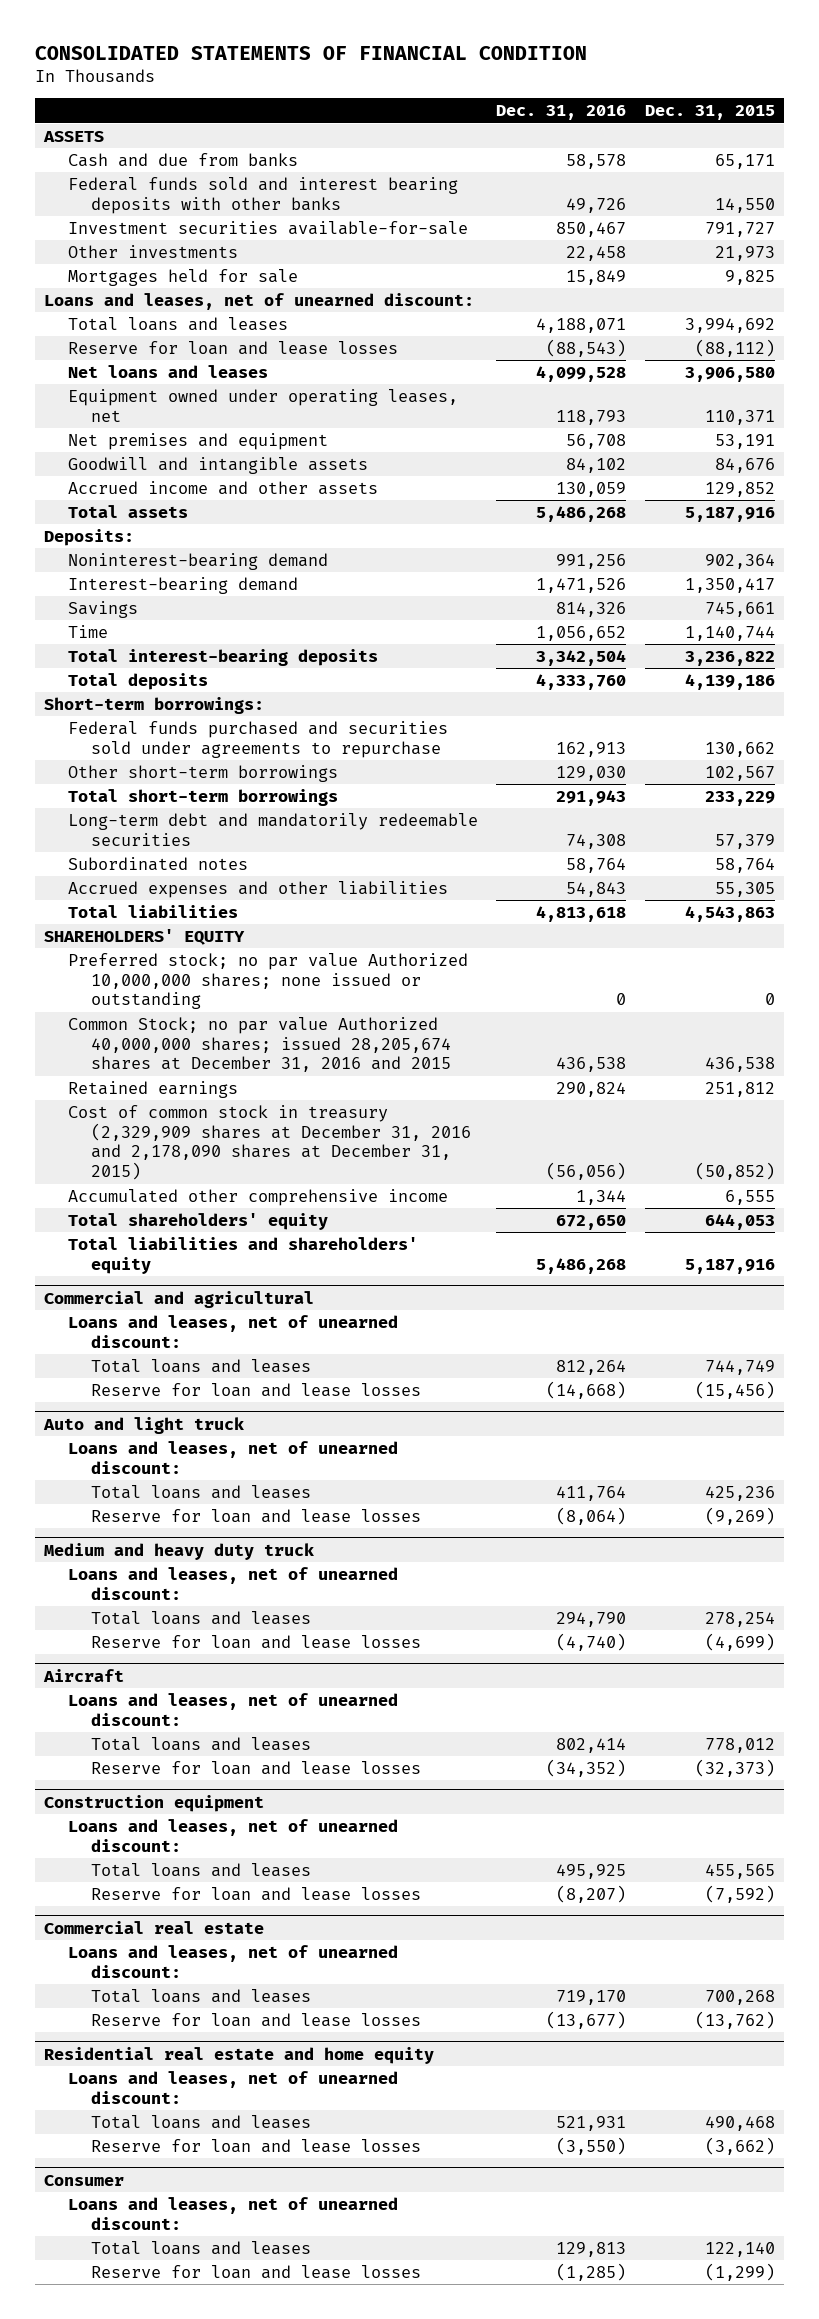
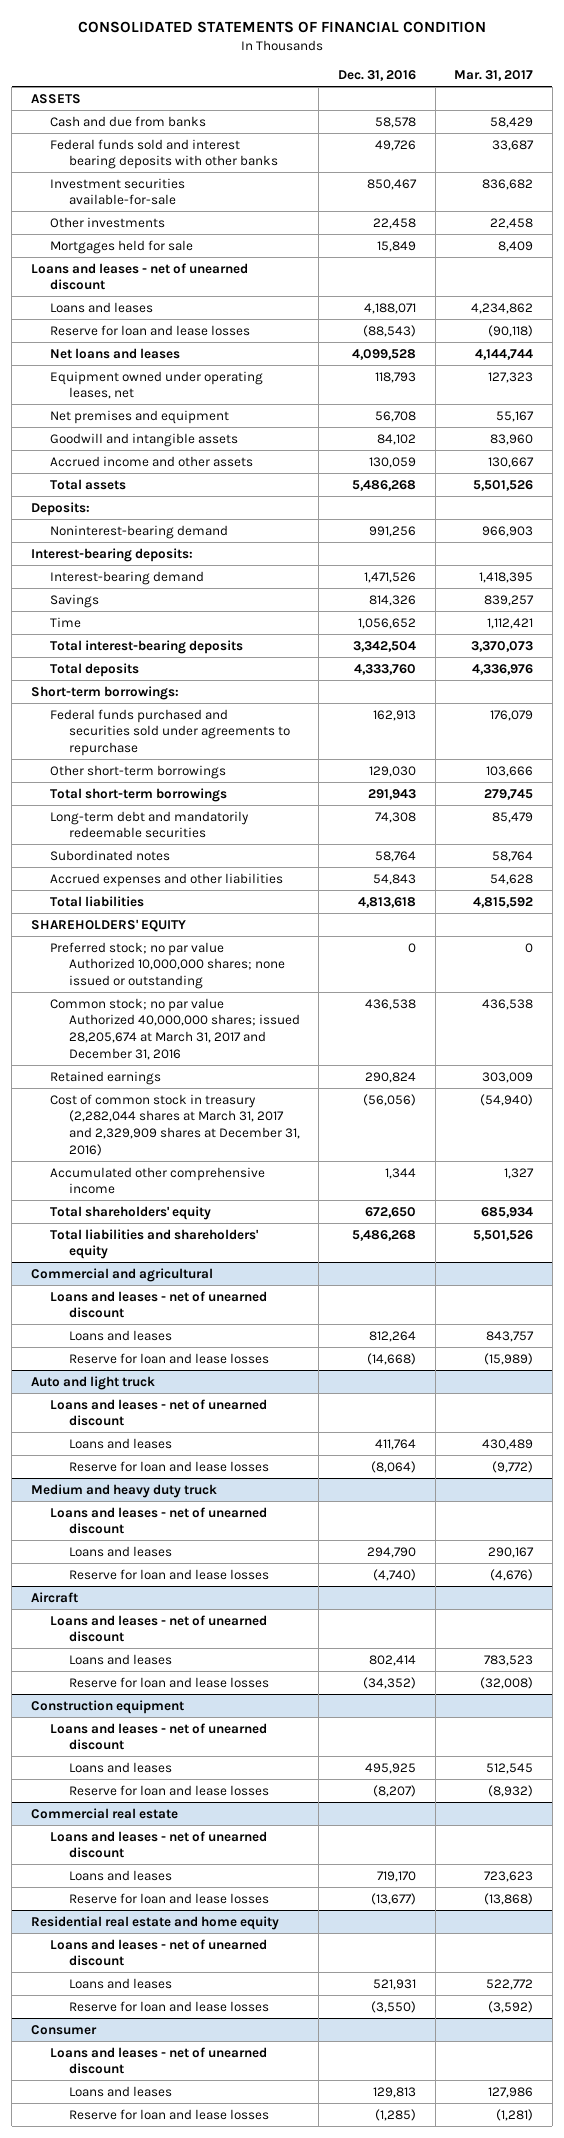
- | Dec. 31, 2016 | Dec. 31, 2015
+ | Dec. 31, 2016 | Mar. 31, 2017
- Loans and leases, net of unearned discount:
- Total loans and leases | 4,188,071 | 3,994,692
+ Loans and leases - net of unearned discount
+ Loans and leases | 4,188,071 | 4,234,862
+ Interest-bearing deposits:
- Common Stock; no par value Authorized 40,000,000 shares; issued 28,205,674 shares at December 31, 2016 and 2015 | 436,538 | 436,538
+ Common stock; no par value Authorized 40,000,000 shares; issued 28,205,674 at March 31, 2017 and December 31, 2016 | 436,538 | 436,538
- Cost of common stock in treasury (2,329,909 shares at December 31, 2016 and 2,178,090 shares at December 31, 2015) | (56,056) | (50,852)
+ Cost of common stock in treasury (2,282,044 shares at March 31, 2017 and 2,329,909 shares at December 31, 2016) | (56,056) | (54,940)
@ Commercial and agricultural
- Loans and leases, net of unearned discount:
- Total loans and leases | 812,264 | 744,749
+ Loans and leases - net of unearned discount
+ Loans and leases | 812,264 | 843,757
@ Auto and light truck
- Loans and leases, net of unearned discount:
- Total loans and leases | 411,764 | 425,236
+ Loans and leases - net of unearned discount
+ Loans and leases | 411,764 | 430,489
@ Medium and heavy duty truck
- Loans and leases, net of unearned discount:
- Total loans and leases | 294,790 | 278,254
+ Loans and leases - net of unearned discount
+ Loans and leases | 294,790 | 290,167
@ Aircraft
- Loans and leases, net of unearned discount:
- Total loans and leases | 802,414 | 778,012
+ Loans and leases - net of unearned discount
+ Loans and leases | 802,414 | 783,523
@ Construction equipment
- Loans and leases, net of unearned discount:
- Total loans and leases | 495,925 | 455,565
+ Loans and leases - net of unearned discount
+ Loans and leases | 495,925 | 512,545
@ Commercial real estate
- Loans and leases, net of unearned discount:
- Total loans and leases | 719,170 | 700,268
+ Loans and leases - net of unearned discount
+ Loans and leases | 719,170 | 723,623
@ Residential real estate and home equity
- Loans and leases, net of unearned discount:
- Total loans and leases | 521,931 | 490,468
+ Loans and leases - net of unearned discount
+ Loans and leases | 521,931 | 522,772
@ Consumer
- Loans and leases, net of unearned discount:
- Total loans and leases | 129,813 | 122,140
+ Loans and leases - net of unearned discount
+ Loans and leases | 129,813 | 127,986

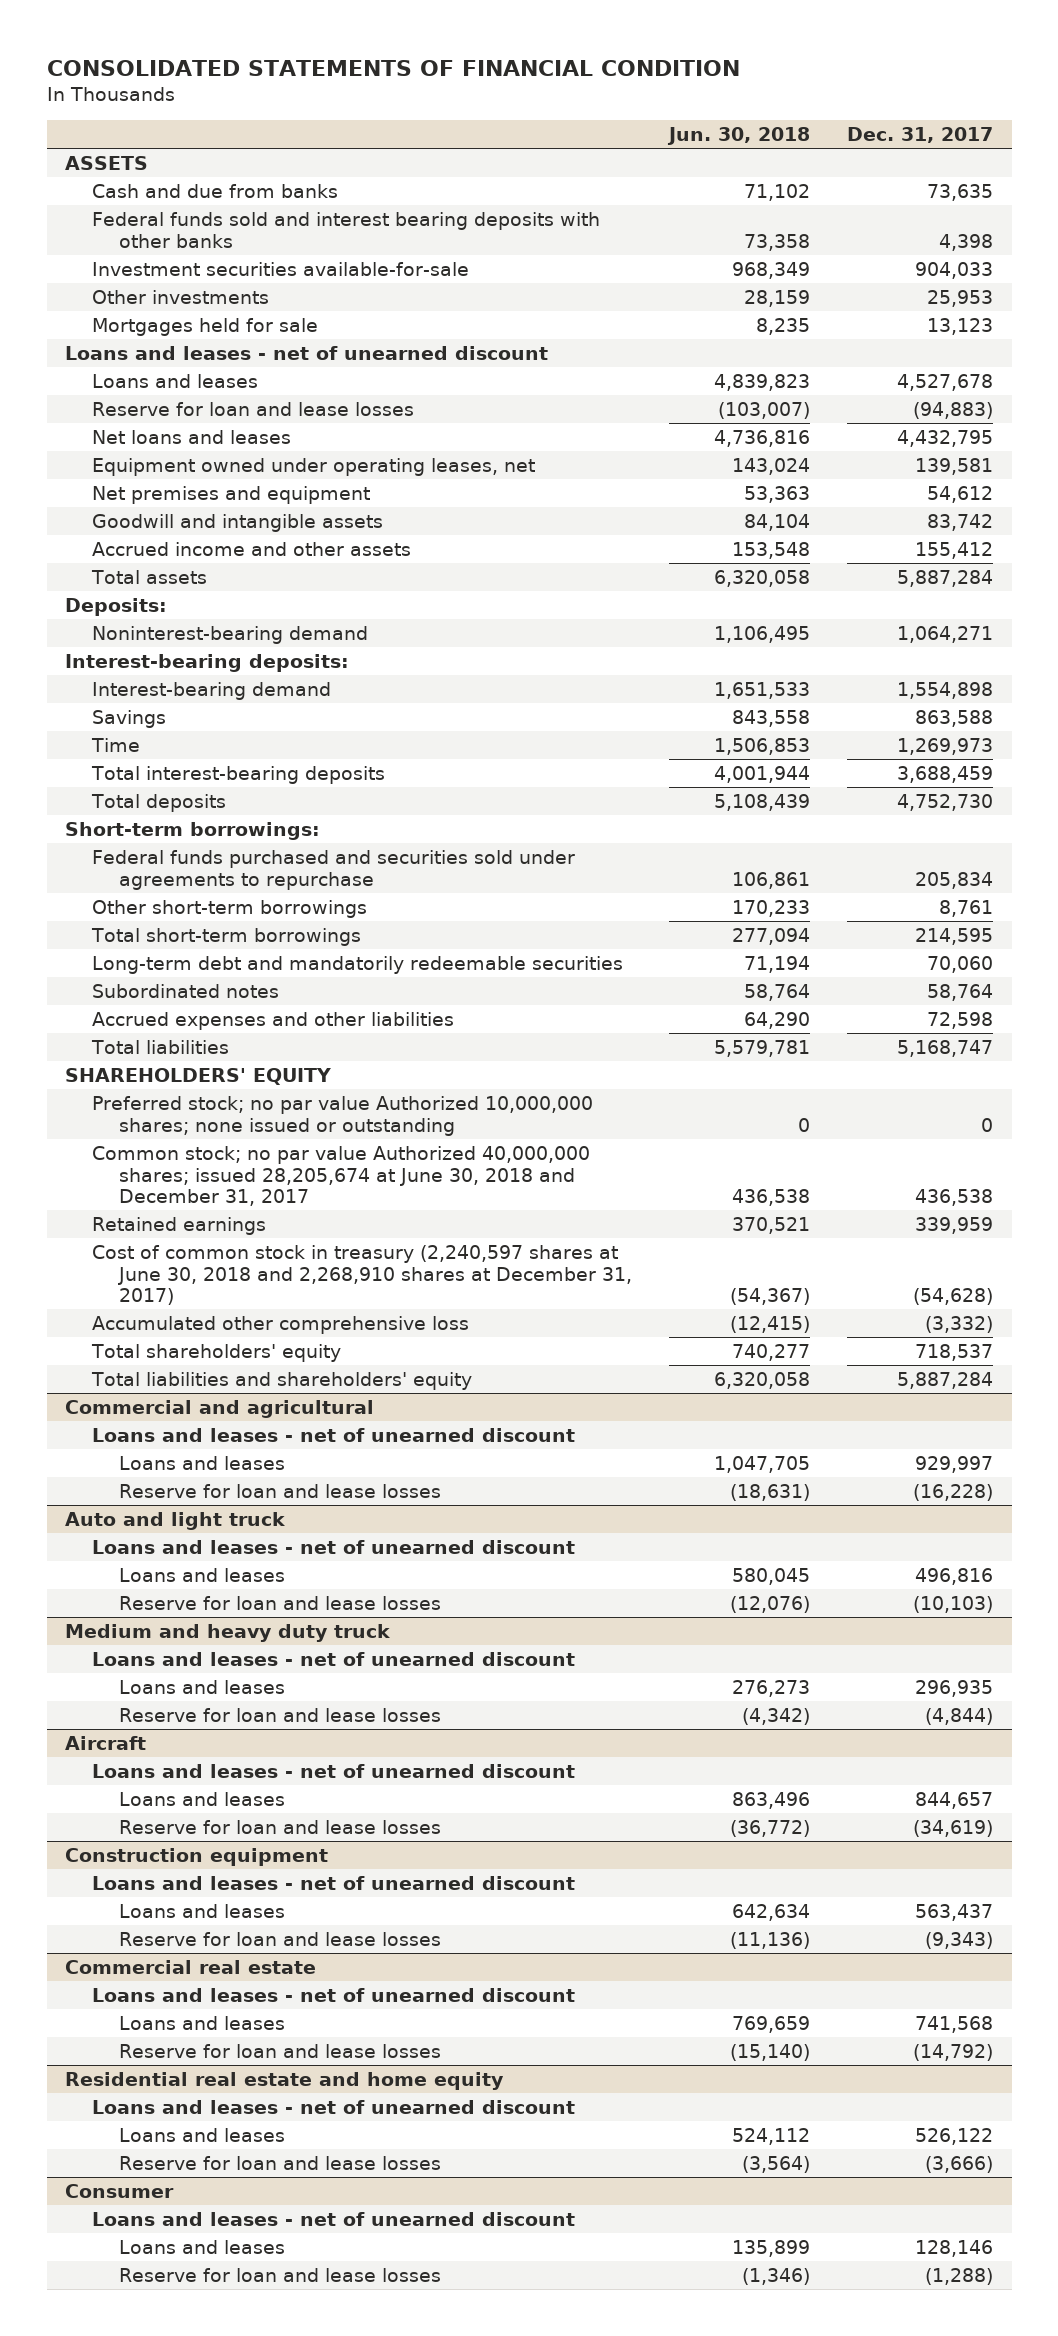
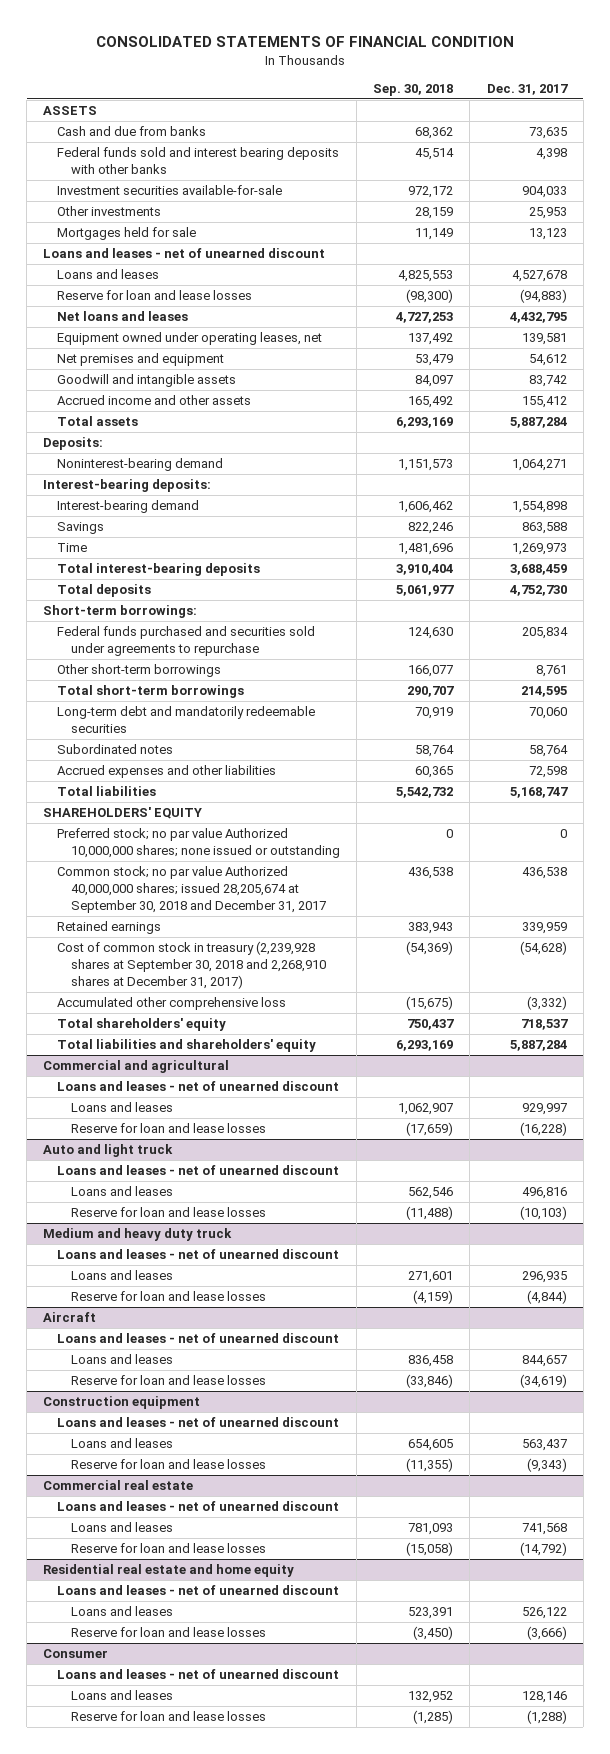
- | Jun. 30, 2018 | Dec. 31, 2017
+ | Sep. 30, 2018 | Dec. 31, 2017
- Common stock; no par value Authorized 40,000,000 shares; issued 28,205,674 at June 30, 2018 and December 31, 2017 | 436,538 | 436,538
+ Common stock; no par value Authorized 40,000,000 shares; issued 28,205,674 at September 30, 2018 and December 31, 2017 | 436,538 | 436,538
- Cost of common stock in treasury (2,240,597 shares at June 30, 2018 and 2,268,910 shares at December 31, 2017) | (54,367) | (54,628)
+ Cost of common stock in treasury (2,239,928 shares at September 30, 2018 and 2,268,910 shares at December 31, 2017) | (54,369) | (54,628)

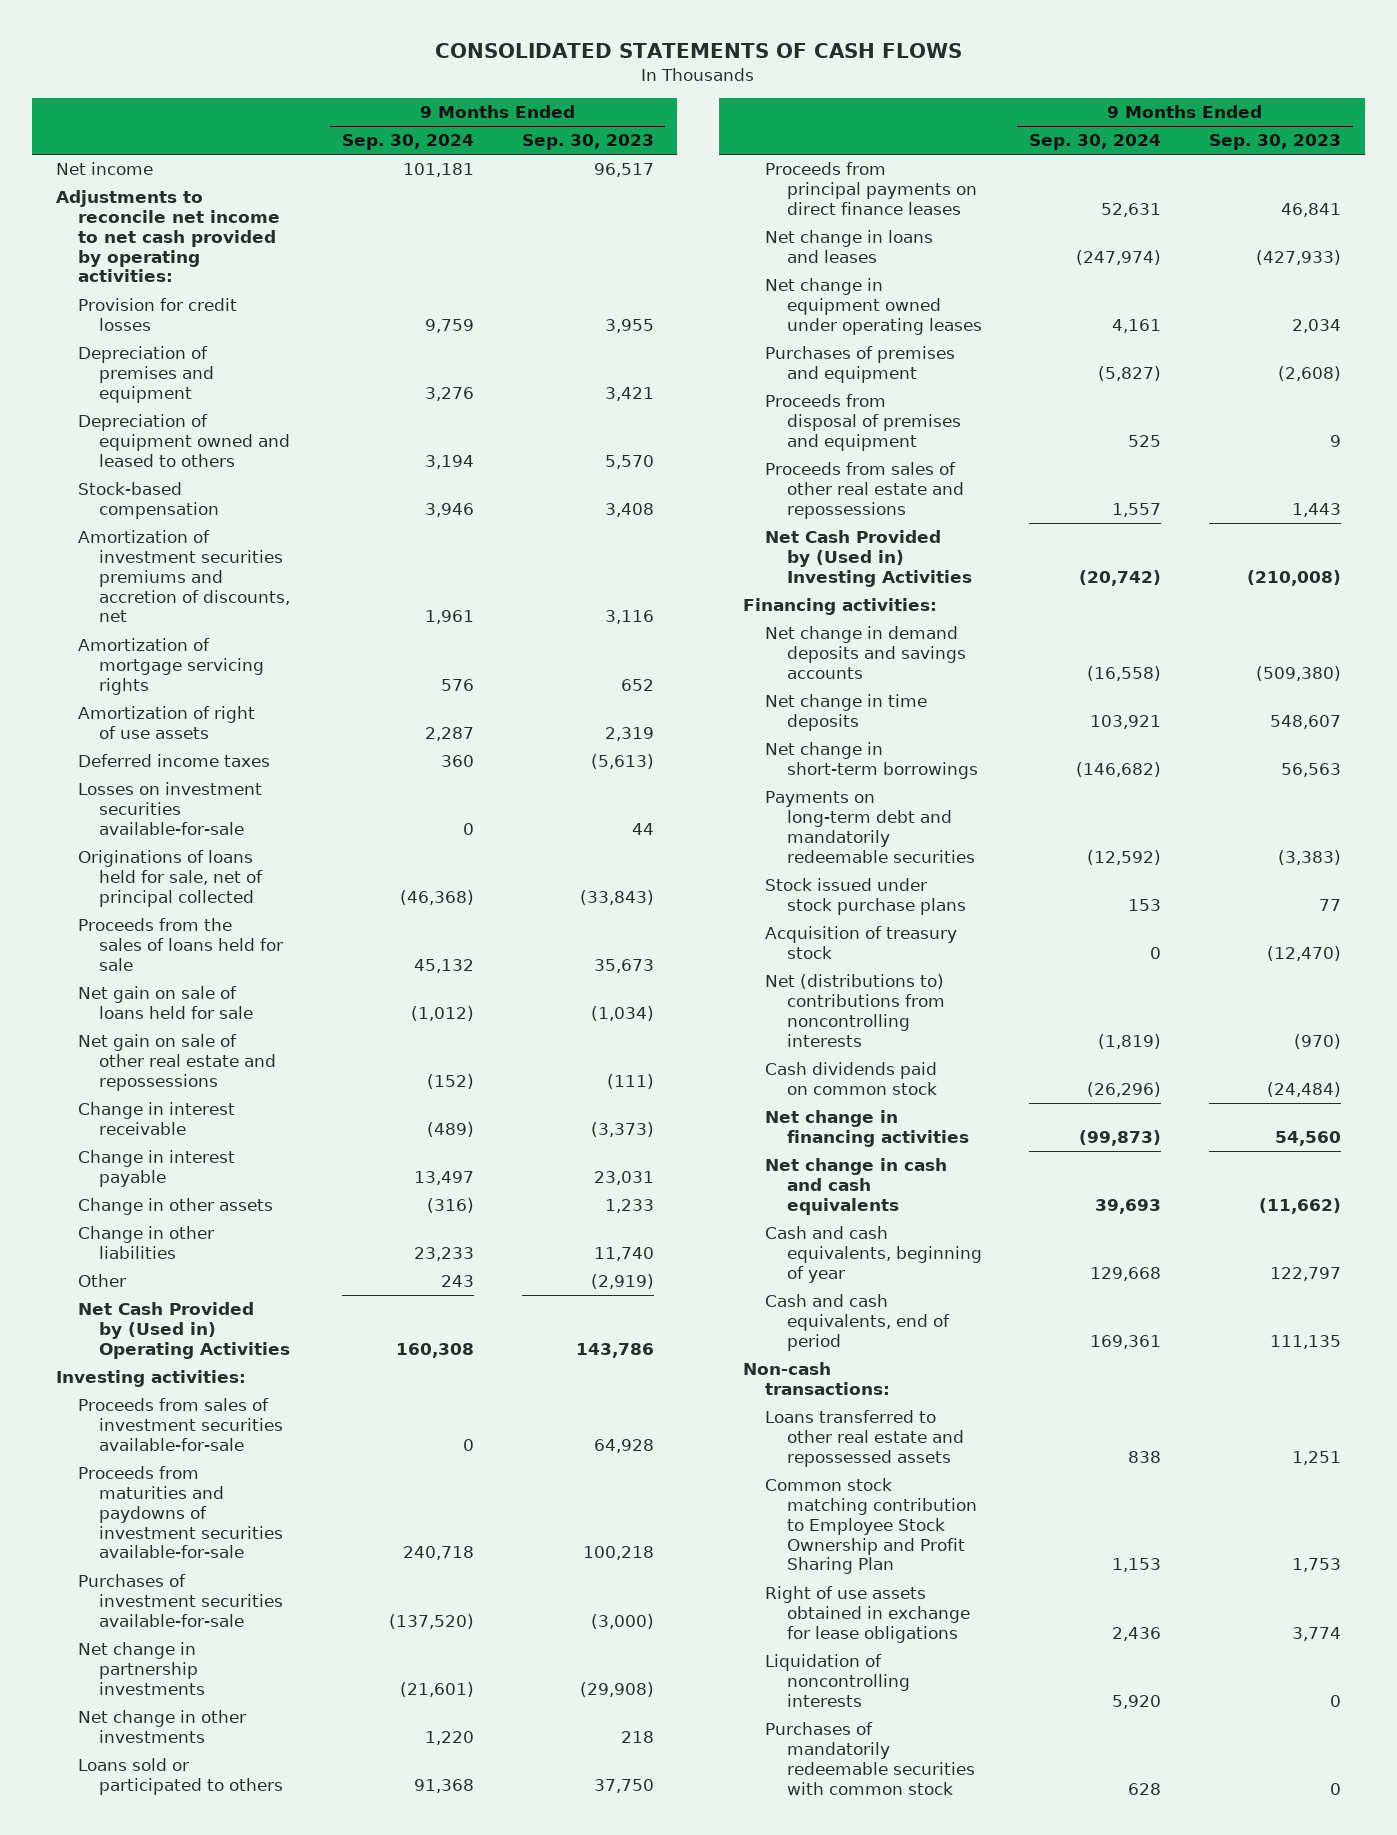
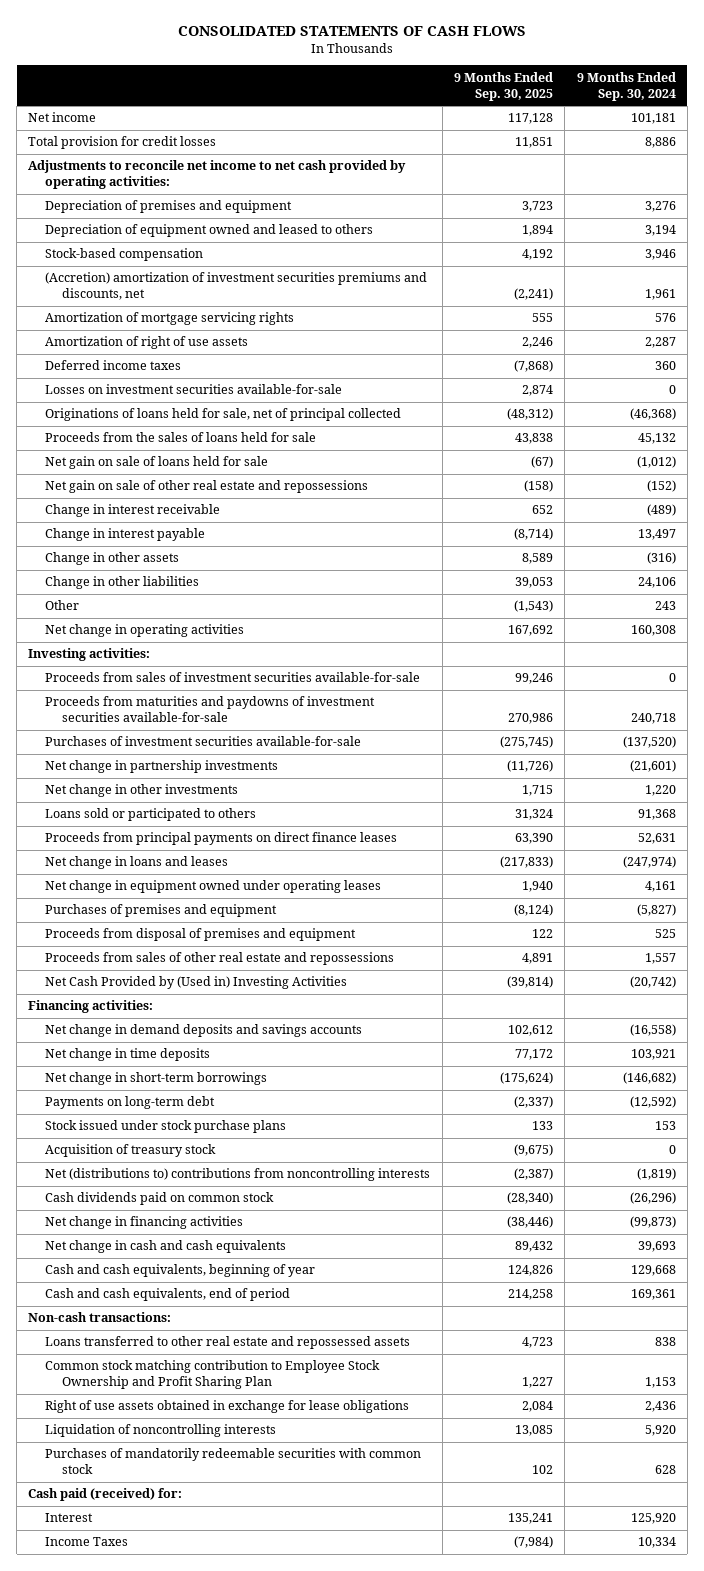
- | 9 Months Ended Sep. 30, 2024 | 9 Months Ended Sep. 30, 2023
+ | 9 Months Ended Sep. 30, 2025 | 9 Months Ended Sep. 30, 2024
+ Total provision for credit losses | 11,851 | 8,886
- Provision for credit losses | 9,759 | 3,955
- Amortization of investment securities premiums and accretion of discounts, net | 1,961 | 3,116
+ (Accretion) amortization of investment securities premiums and discounts, net | (2,241) | 1,961
- Change in other liabilities | 23,233 | 11,740
+ Change in other liabilities | 39,053 | 24,106
- Net Cash Provided by (Used in) Operating Activities | 160,308 | 143,786
+ Net change in operating activities | 167,692 | 160,308
- Payments on long-term debt and mandatorily redeemable securities | (12,592) | (3,383)
+ Payments on long-term debt | (2,337) | (12,592)
+ Cash paid (received) for:
+ Interest | 135,241 | 125,920
+ Income Taxes | (7,984) | 10,334

